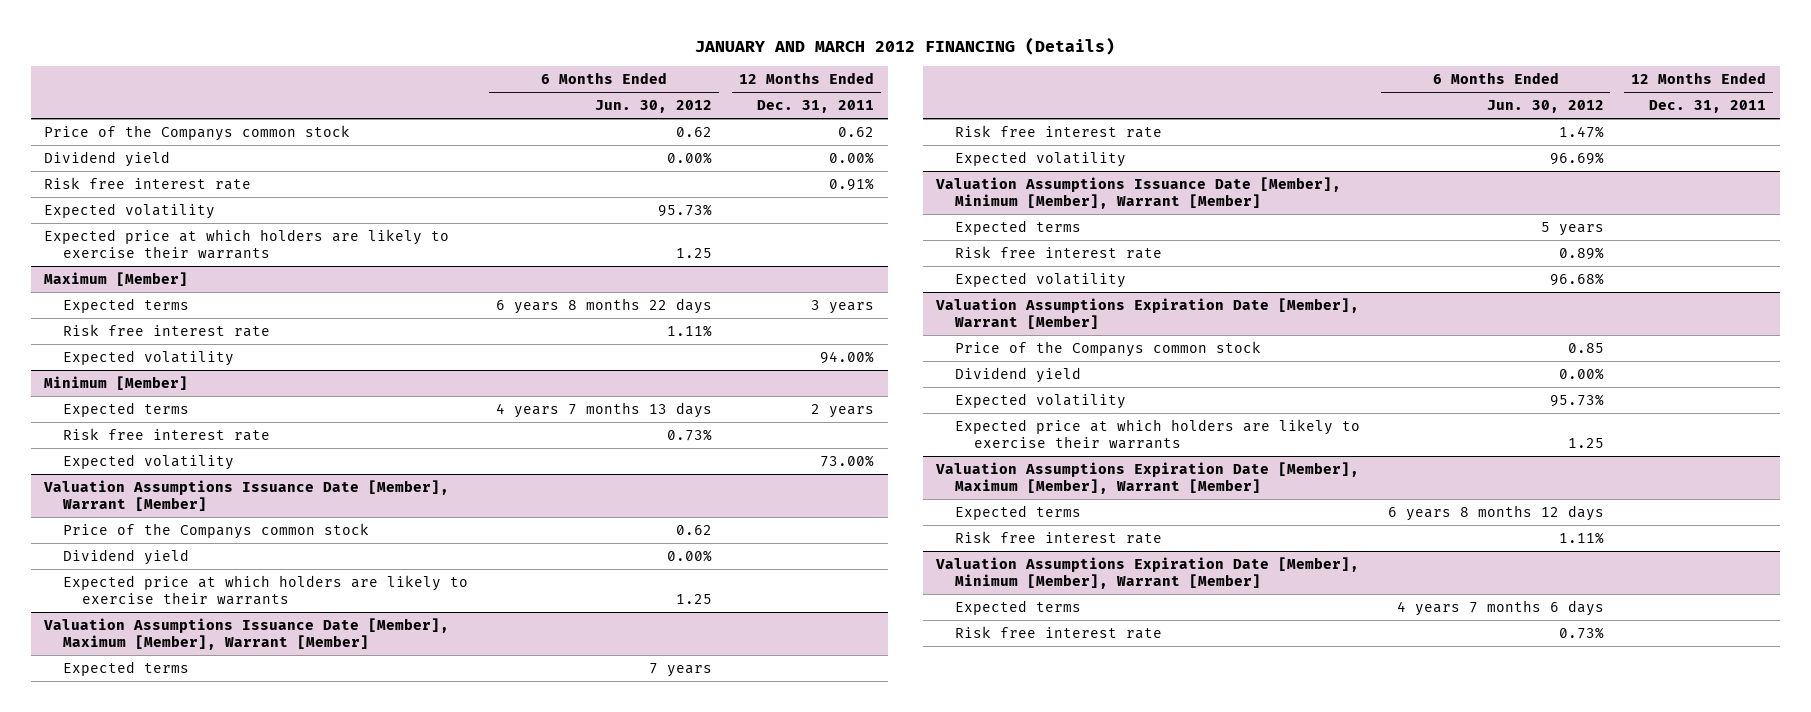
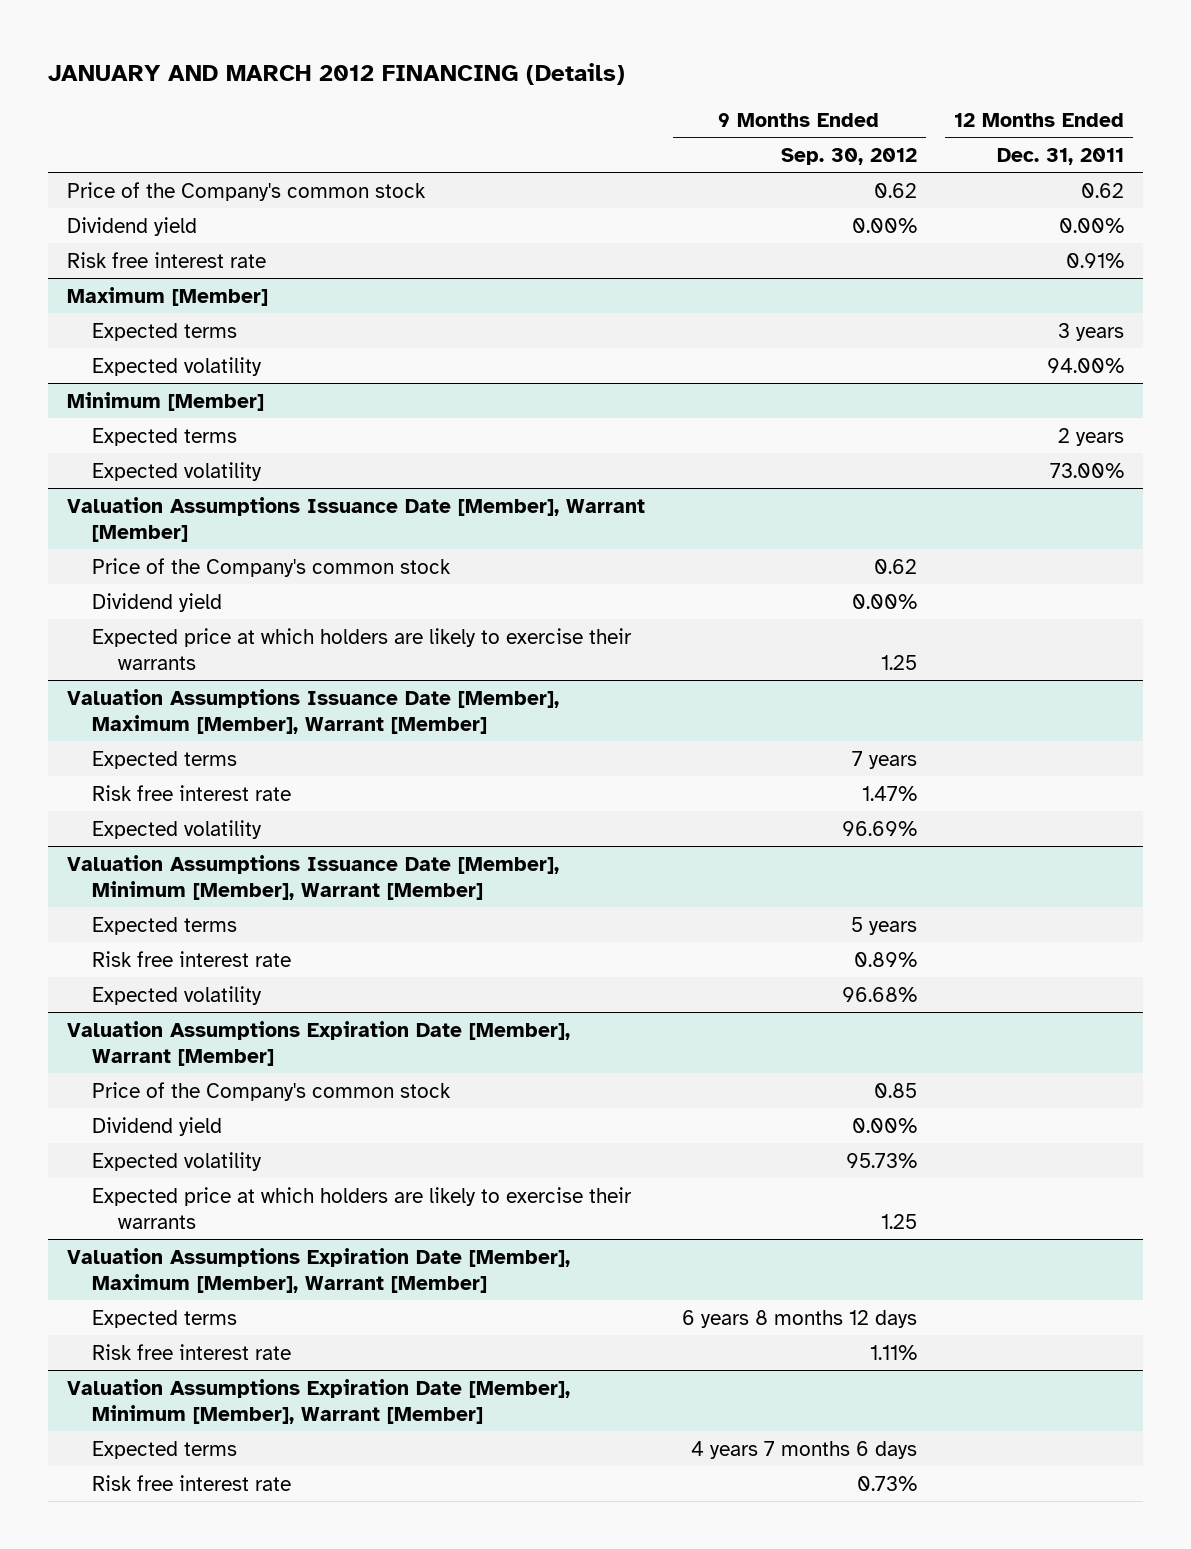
- | 6 Months Ended Jun. 30, 2012 | 12 Months Ended Dec. 31, 2011
+ | 9 Months Ended Sep. 30, 2012 | 12 Months Ended Dec. 31, 2011
- Price of the Companys common stock | 0.62 | 0.62
+ Price of the Company's common stock | 0.62 | 0.62
- Expected volatility | 95.73% |
- Expected price at which holders are likely to exercise their warrants | 1.25 |
@ Maximum [Member]
- Risk free interest rate | 1.11% |
@ Minimum [Member]
- Risk free interest rate | 0.73% |
@ Valuation Assumptions Issuance Date [Member], Warrant [Member]
- Price of the Companys common stock | 0.62 |
+ Price of the Company's common stock | 0.62 |
@ Valuation Assumptions Expiration Date [Member], Warrant [Member]
- Price of the Companys common stock | 0.85 |
+ Price of the Company's common stock | 0.85 |

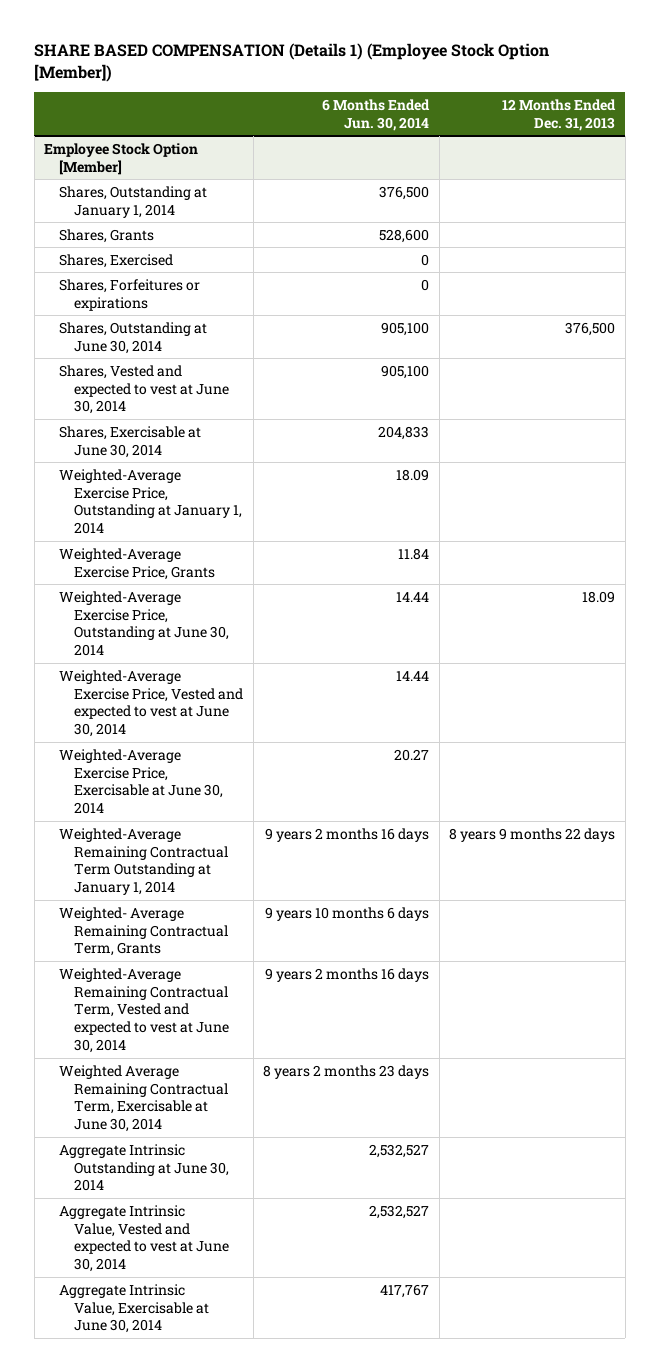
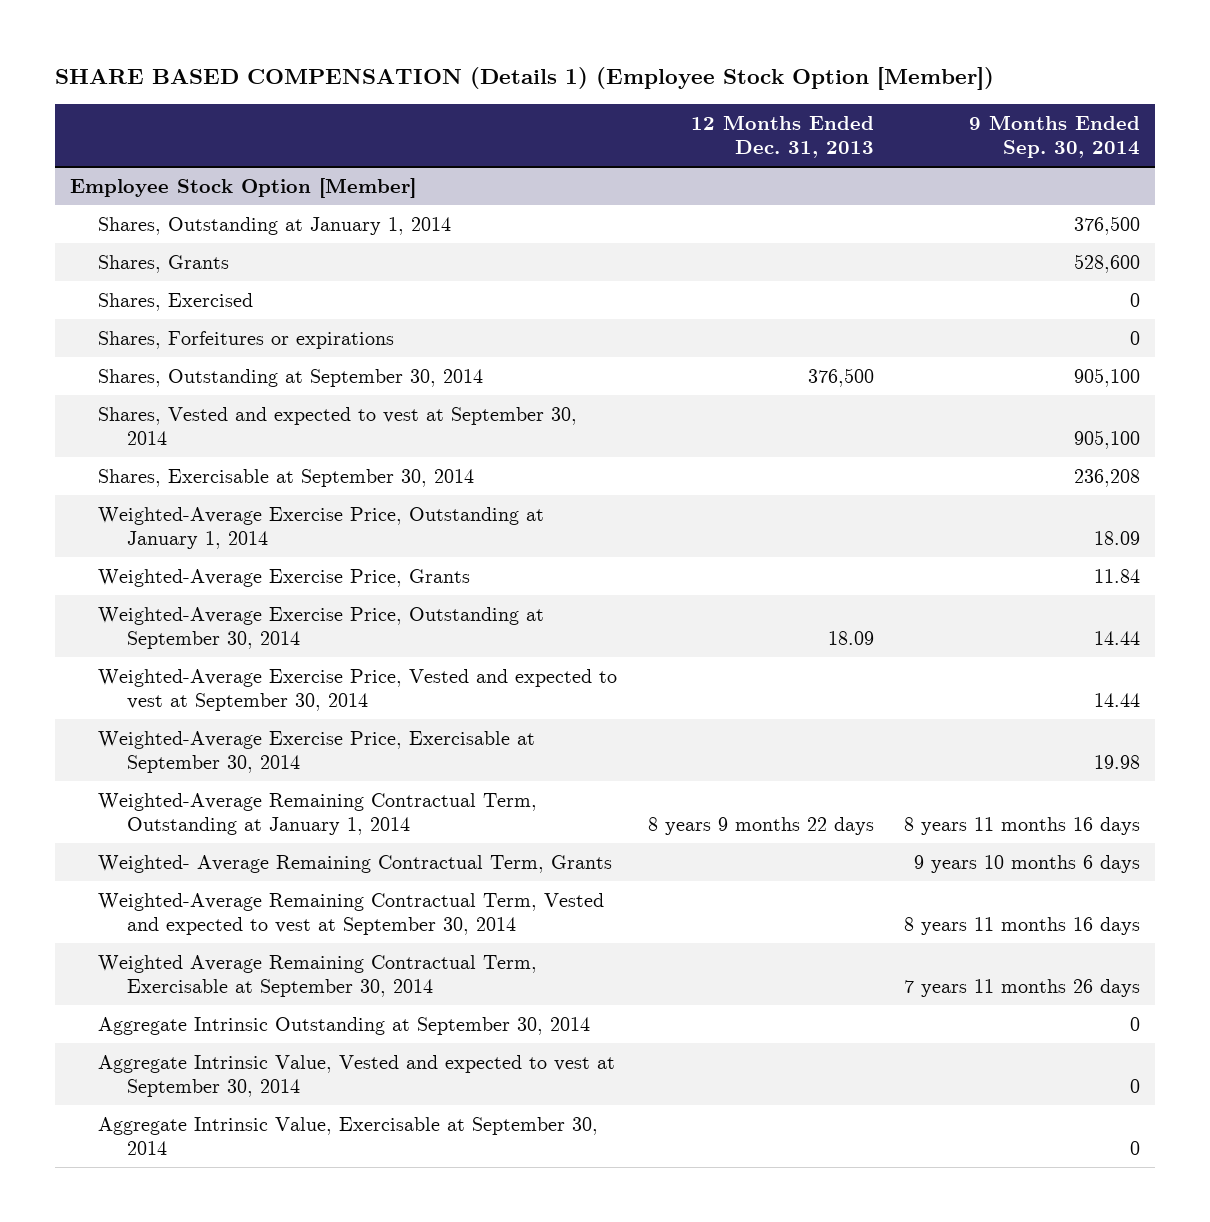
- | 6 Months Ended Jun. 30, 2014 | 12 Months Ended Dec. 31, 2013
+ | 12 Months Ended Dec. 31, 2013 | 9 Months Ended Sep. 30, 2014
@ Employee Stock Option [Member]
- Shares, Outstanding at June 30, 2014 | 905,100 | 376,500
- Shares, Vested and expected to vest at June 30, 2014 | 905,100 |
- Shares, Exercisable at June 30, 2014 | 204,833 |
+ Shares, Outstanding at September 30, 2014 | 376,500 | 905,100
+ Shares, Vested and expected to vest at September 30, 2014 | | 905,100
+ Shares, Exercisable at September 30, 2014 | | 236,208
- Weighted-Average Exercise Price, Outstanding at June 30, 2014 | 14.44 | 18.09
- Weighted-Average Exercise Price, Vested and expected to vest at June 30, 2014 | 14.44 |
- Weighted-Average Exercise Price, Exercisable at June 30, 2014 | 20.27 |
- Weighted-Average Remaining Contractual Term Outstanding at January 1, 2014 | 9 years 2 months 16 days | 8 years 9 months 22 days
+ Weighted-Average Exercise Price, Outstanding at September 30, 2014 | 18.09 | 14.44
+ Weighted-Average Exercise Price, Vested and expected to vest at September 30, 2014 | | 14.44
+ Weighted-Average Exercise Price, Exercisable at September 30, 2014 | | 19.98
+ Weighted-Average Remaining Contractual Term, Outstanding at January 1, 2014 | 8 years 9 months 22 days | 8 years 11 months 16 days
- Weighted-Average Remaining Contractual Term, Vested and expected to vest at June 30, 2014 | 9 years 2 months 16 days |
- Weighted Average Remaining Contractual Term, Exercisable at June 30, 2014 | 8 years 2 months 23 days |
- Aggregate Intrinsic Outstanding at June 30, 2014 | 2,532,527 |
- Aggregate Intrinsic Value, Vested and expected to vest at June 30, 2014 | 2,532,527 |
- Aggregate Intrinsic Value, Exercisable at June 30, 2014 | 417,767 |
+ Weighted-Average Remaining Contractual Term, Vested and expected to vest at September 30, 2014 | | 8 years 11 months 16 days
+ Weighted Average Remaining Contractual Term, Exercisable at September 30, 2014 | | 7 years 11 months 26 days
+ Aggregate Intrinsic Outstanding at September 30, 2014 | | 0
+ Aggregate Intrinsic Value, Vested and expected to vest at September 30, 2014 | | 0
+ Aggregate Intrinsic Value, Exercisable at September 30, 2014 | | 0

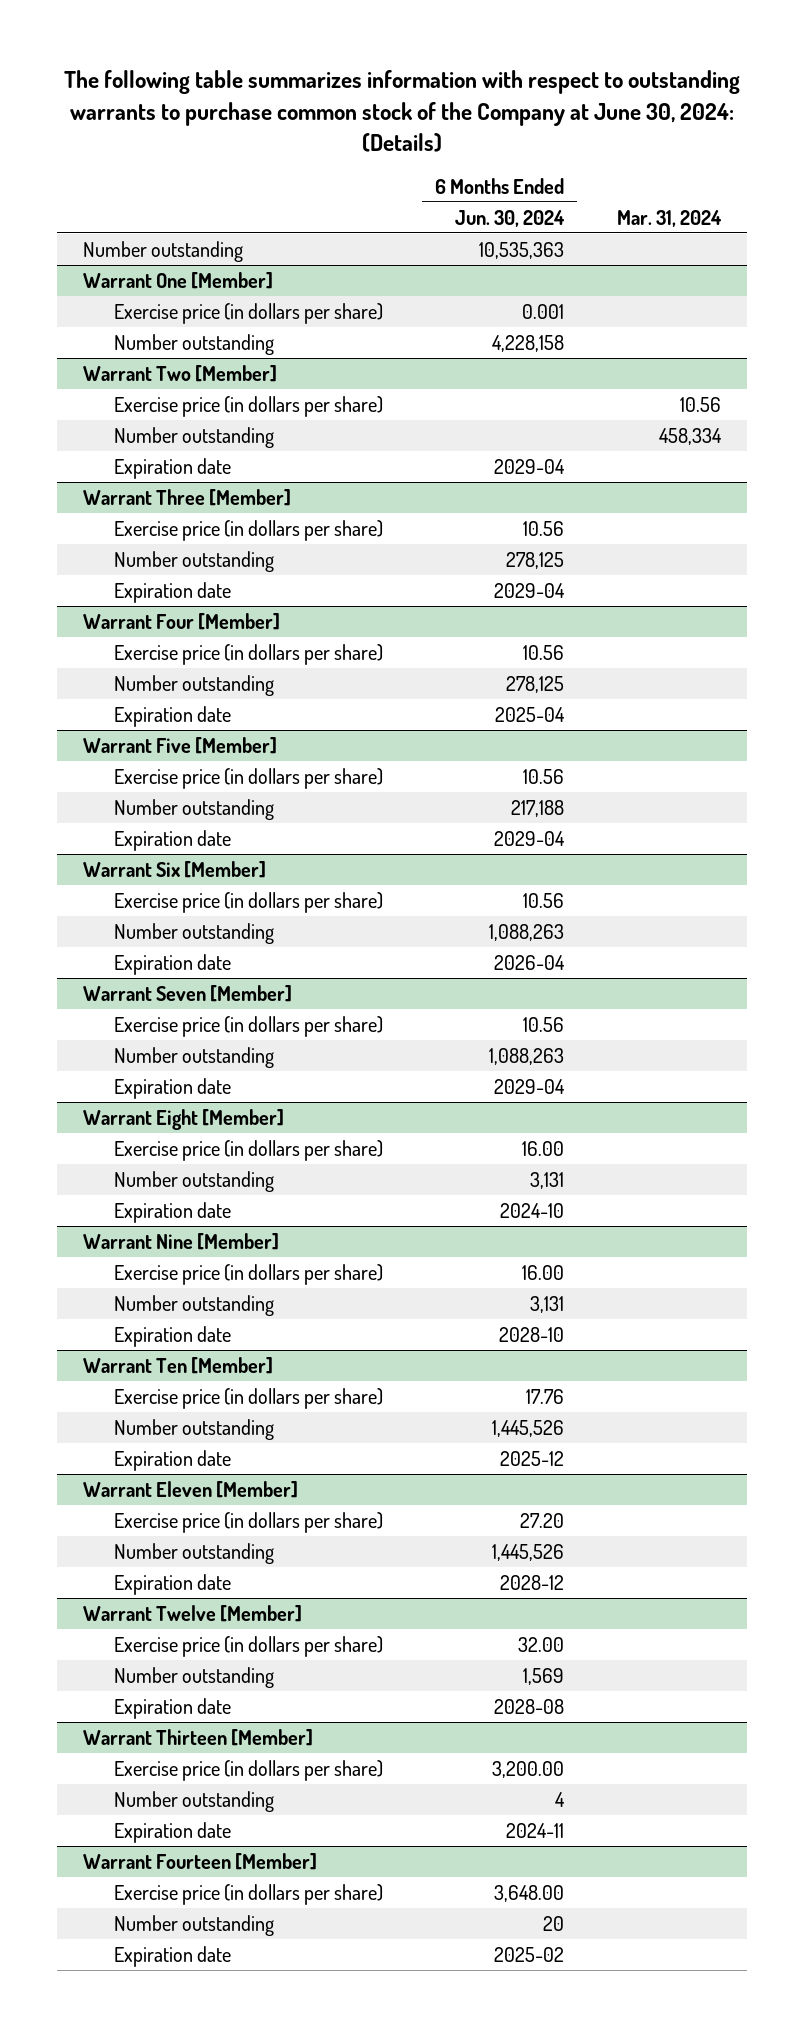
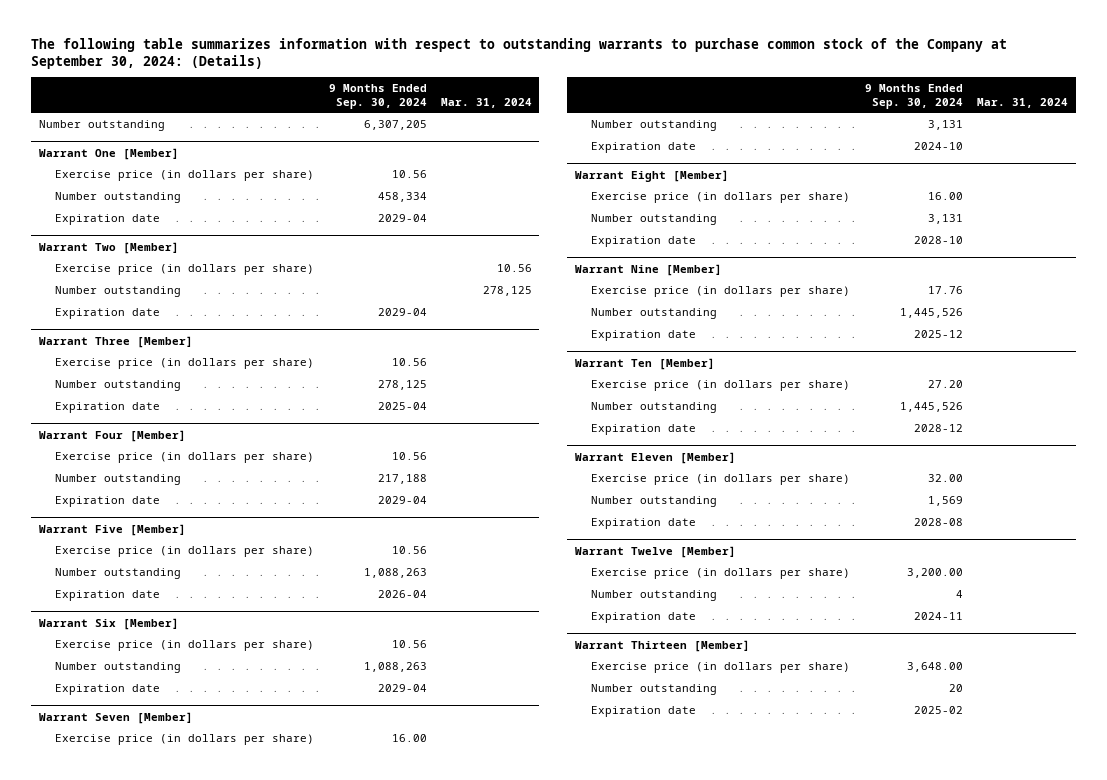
- The following table summarizes information with respect to outstanding warrants to purchase common stock of the Company at June 30, 2024: (Details)
+ The following table summarizes information with respect to outstanding warrants to purchase common stock of the Company at September 30, 2024: (Details)
- | 6 Months Ended Jun. 30, 2024 | Mar. 31, 2024
+ | 9 Months Ended Sep. 30, 2024 | Mar. 31, 2024
@ Warrant One [Member]
+ Expiration date | 2029-04 |
@ Warrant Two [Member]
- Number outstanding | | 458,334
+ Number outstanding | | 278,125
- Warrant Fourteen [Member]
- Exercise price (in dollars per share) | 3,648.00 |
- Number outstanding | 20 |
- Expiration date | 2025-02 |

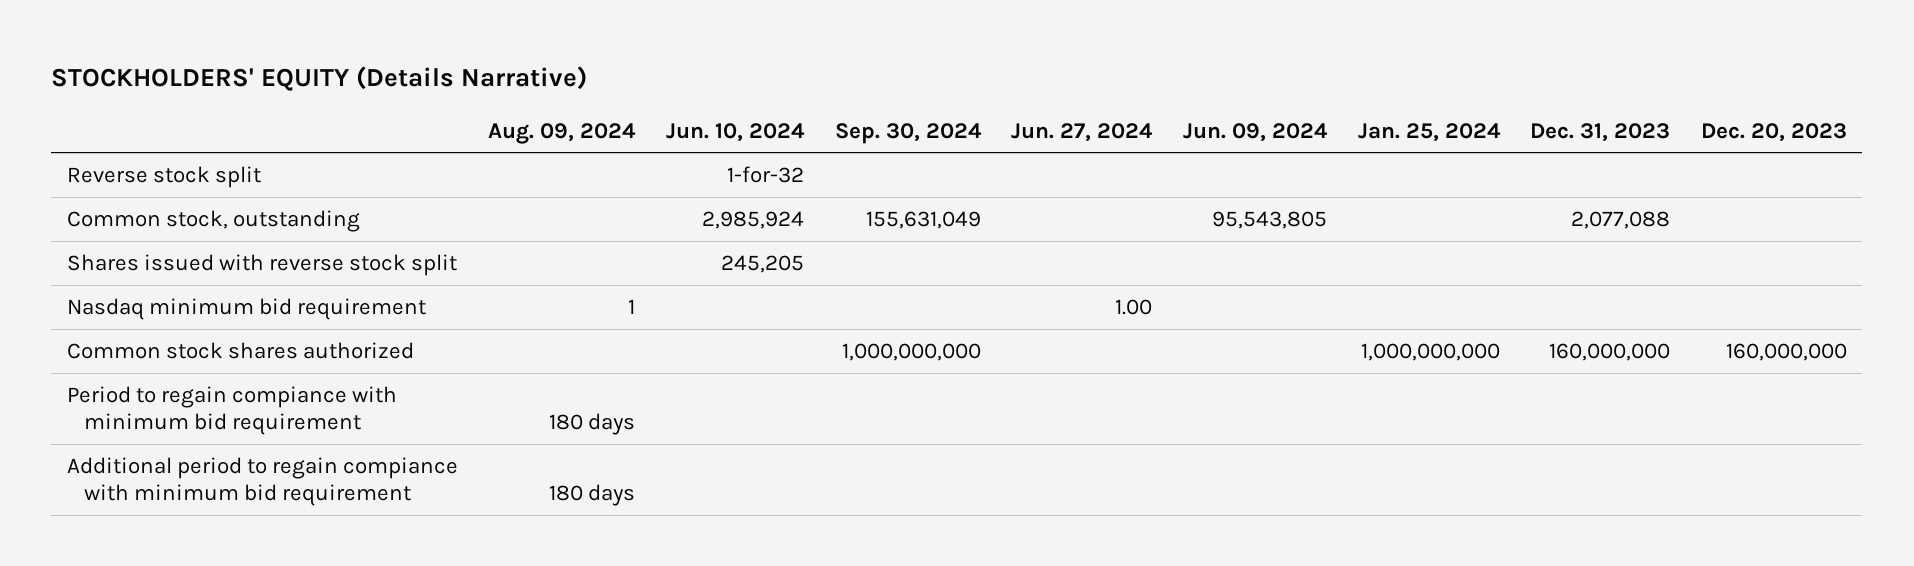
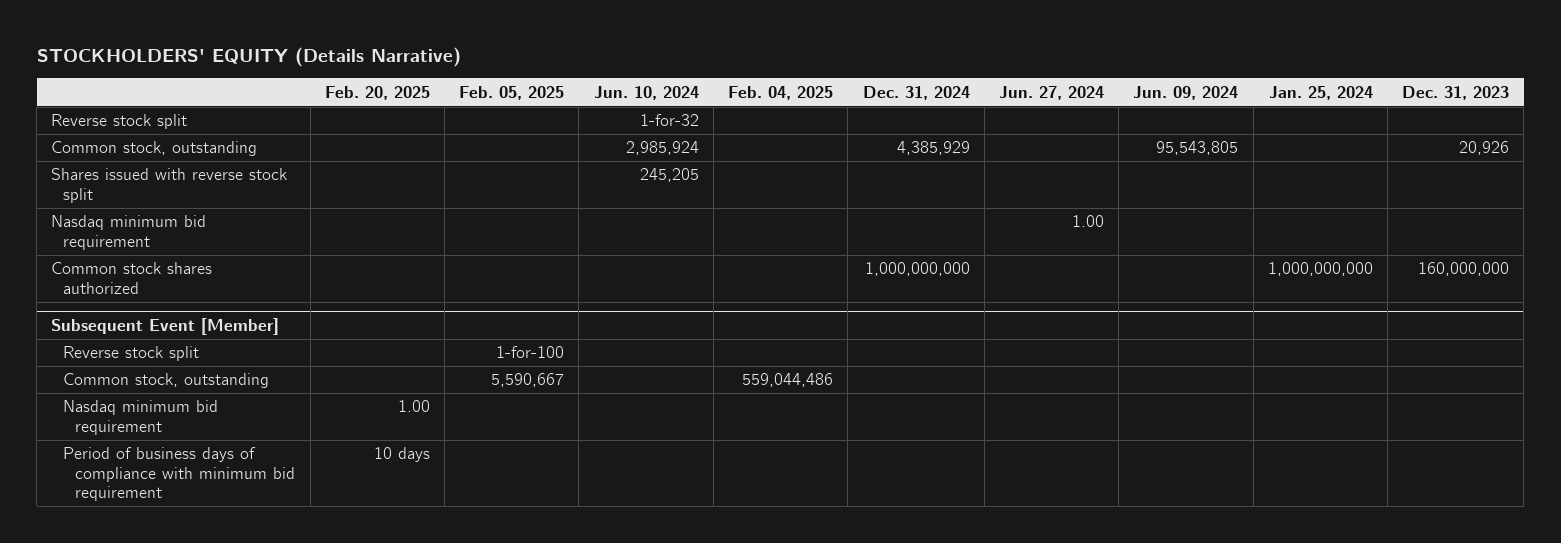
- | Aug. 09, 2024 | Jun. 10, 2024 | Sep. 30, 2024 | Jun. 27, 2024 | Jun. 09, 2024 | Jan. 25, 2024 | Dec. 31, 2023 | Dec. 20, 2023
+ | Feb. 20, 2025 | Feb. 05, 2025 | Jun. 10, 2024 | Feb. 04, 2025 | Dec. 31, 2024 | Jun. 27, 2024 | Jun. 09, 2024 | Jan. 25, 2024 | Dec. 31, 2023
- Common stock, outstanding | | 2,985,924 | 155,631,049 | | 95,543,805 | | 2,077,088 |
+ Common stock, outstanding | | | 2,985,924 | | 4,385,929 | | 95,543,805 | | 20,926
- Period to regain compiance with minimum bid requirement | 180 days | | | | | | |
- Additional period to regain compiance with minimum bid requirement | 180 days | | | | | | |
+ Subsequent Event [Member]
+ Reverse stock split | | 1-for-100 | | | | | | |
+ Common stock, outstanding | | 5,590,667 | | 559,044,486 | | | | |
+ Nasdaq minimum bid requirement | 1.00 | | | | | | | |
+ Period of business days of compliance with minimum bid requirement | 10 days | | | | | | | |

